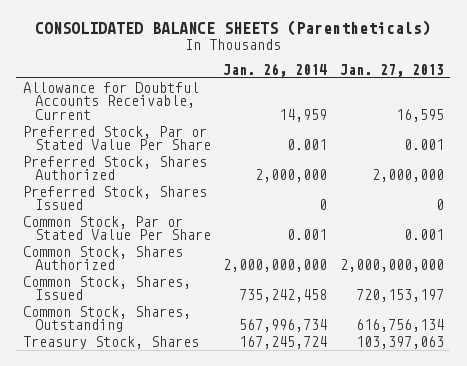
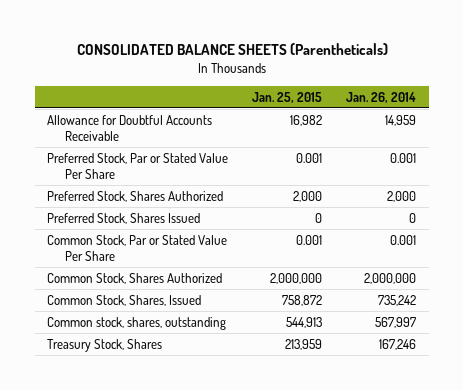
- | Jan. 26, 2014 | Jan. 27, 2013
+ | Jan. 25, 2015 | Jan. 26, 2014
- Allowance for Doubtful Accounts Receivable, Current | 14,959 | 16,595
+ Allowance for Doubtful Accounts Receivable | 16,982 | 14,959
- Preferred Stock, Shares Authorized | 2,000,000 | 2,000,000
+ Preferred Stock, Shares Authorized | 2,000 | 2,000
- Common Stock, Shares Authorized | 2,000,000,000 | 2,000,000,000
- Common Stock, Shares, Issued | 735,242,458 | 720,153,197
- Common Stock, Shares, Outstanding | 567,996,734 | 616,756,134
- Treasury Stock, Shares | 167,245,724 | 103,397,063
+ Common Stock, Shares Authorized | 2,000,000 | 2,000,000
+ Common Stock, Shares, Issued | 758,872 | 735,242
+ Common stock, shares, outstanding | 544,913 | 567,997
+ Treasury Stock, Shares | 213,959 | 167,246

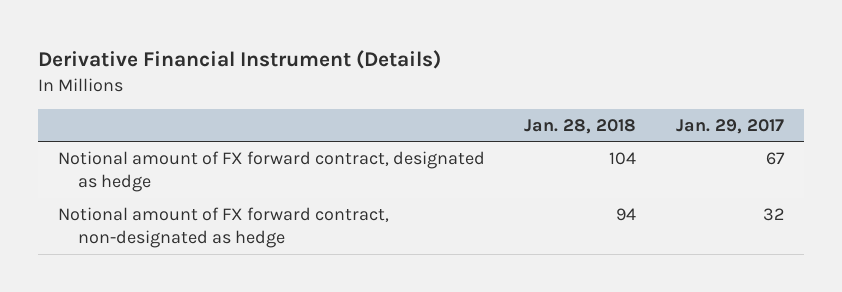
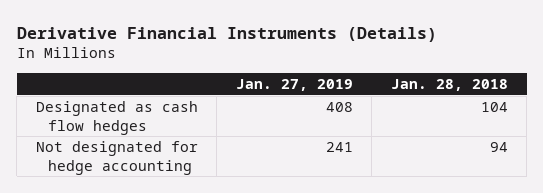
- Derivative Financial Instrument (Details)
+ Derivative Financial Instruments (Details)
- | Jan. 28, 2018 | Jan. 29, 2017
+ | Jan. 27, 2019 | Jan. 28, 2018
- Notional amount of FX forward contract, designated as hedge | 104 | 67
- Notional amount of FX forward contract, non-designated as hedge | 94 | 32
+ Designated as cash flow hedges | 408 | 104
+ Not designated for hedge accounting | 241 | 94

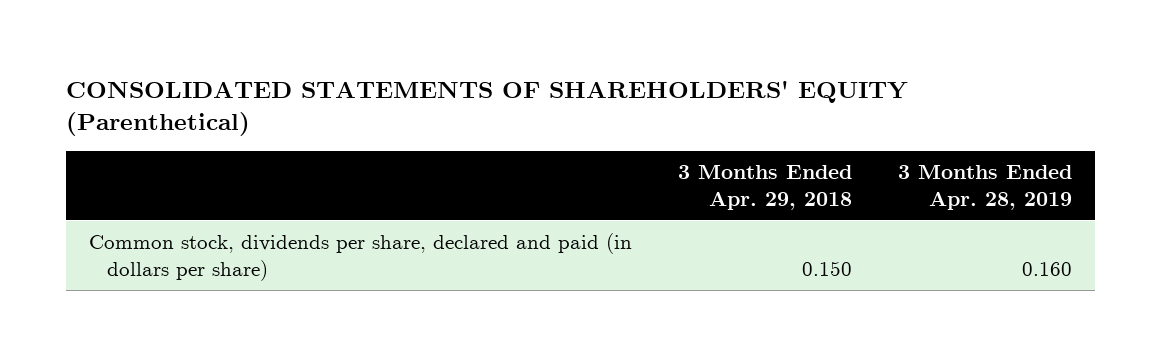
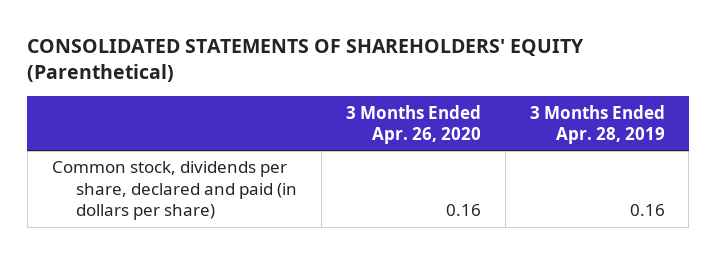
- | 3 Months Ended Apr. 29, 2018 | 3 Months Ended Apr. 28, 2019
+ | 3 Months Ended Apr. 26, 2020 | 3 Months Ended Apr. 28, 2019
- Common stock, dividends per share, declared and paid (in dollars per share) | 0.150 | 0.160
+ Common stock, dividends per share, declared and paid (in dollars per share) | 0.16 | 0.16

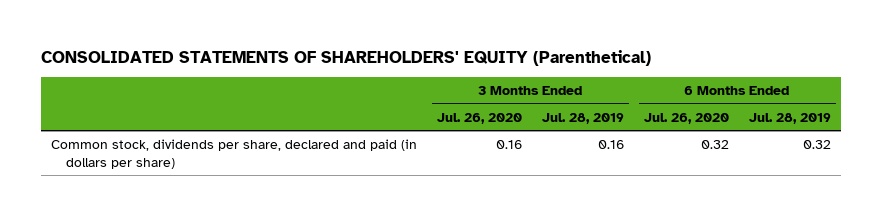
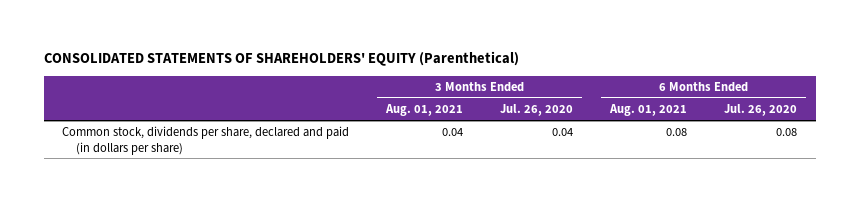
- | 3 Months Ended Jul. 26, 2020 | 3 Months Ended Jul. 28, 2019 | 6 Months Ended Jul. 26, 2020 | 6 Months Ended Jul. 28, 2019
+ | 3 Months Ended Aug. 01, 2021 | 3 Months Ended Jul. 26, 2020 | 6 Months Ended Aug. 01, 2021 | 6 Months Ended Jul. 26, 2020
- Common stock, dividends per share, declared and paid (in dollars per share) | 0.16 | 0.16 | 0.32 | 0.32
+ Common stock, dividends per share, declared and paid (in dollars per share) | 0.04 | 0.04 | 0.08 | 0.08

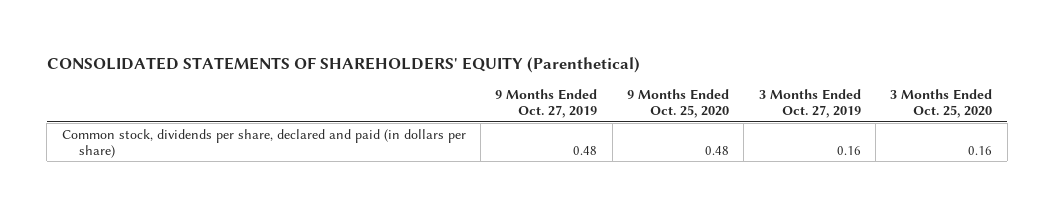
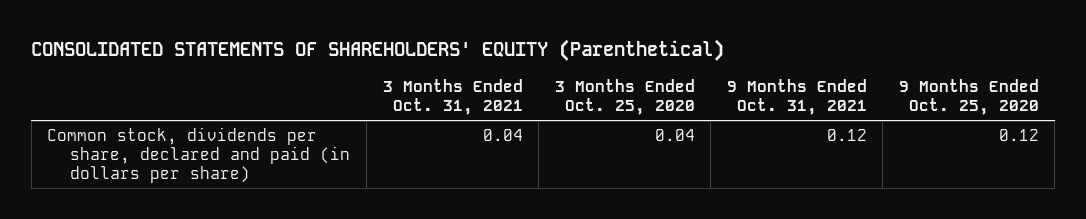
- | 9 Months Ended Oct. 27, 2019 | 9 Months Ended Oct. 25, 2020 | 3 Months Ended Oct. 27, 2019 | 3 Months Ended Oct. 25, 2020
+ | 3 Months Ended Oct. 31, 2021 | 3 Months Ended Oct. 25, 2020 | 9 Months Ended Oct. 31, 2021 | 9 Months Ended Oct. 25, 2020
- Common stock, dividends per share, declared and paid (in dollars per share) | 0.48 | 0.48 | 0.16 | 0.16
+ Common stock, dividends per share, declared and paid (in dollars per share) | 0.04 | 0.04 | 0.12 | 0.12

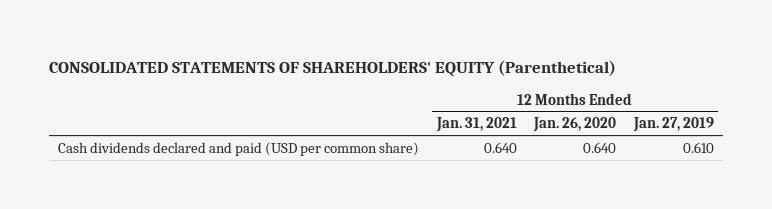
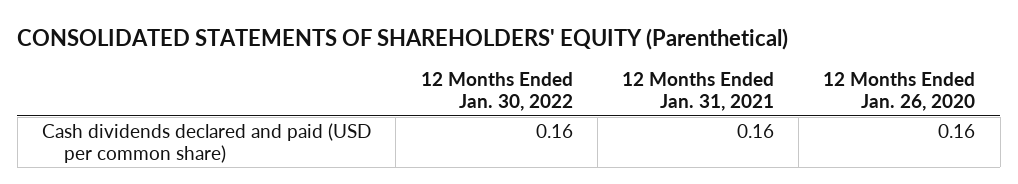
- | 12 Months Ended Jan. 31, 2021 | 12 Months Ended Jan. 26, 2020 | 12 Months Ended Jan. 27, 2019
+ | 12 Months Ended Jan. 30, 2022 | 12 Months Ended Jan. 31, 2021 | 12 Months Ended Jan. 26, 2020
- Cash dividends declared and paid (USD per common share) | 0.640 | 0.640 | 0.610
+ Cash dividends declared and paid (USD per common share) | 0.16 | 0.16 | 0.16

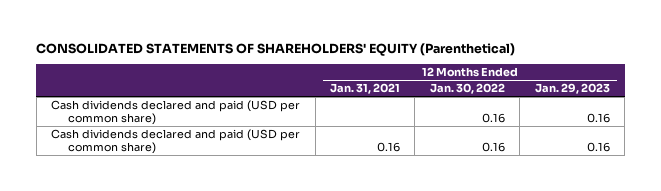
- | 12 Months Ended Jan. 30, 2022 | 12 Months Ended Jan. 31, 2021 | 12 Months Ended Jan. 26, 2020
+ | 12 Months Ended Jan. 31, 2021 | 12 Months Ended Jan. 30, 2022 | 12 Months Ended Jan. 29, 2023
+ Cash dividends declared and paid (USD per common share) | | 0.16 | 0.16

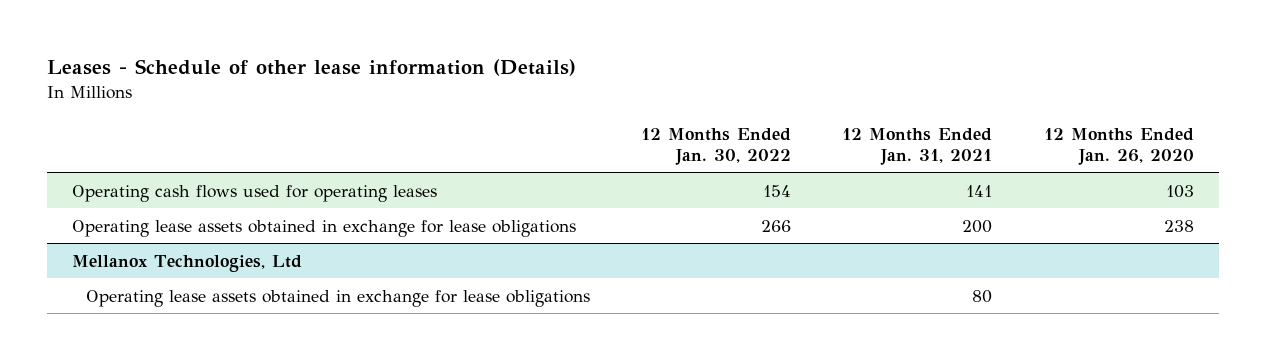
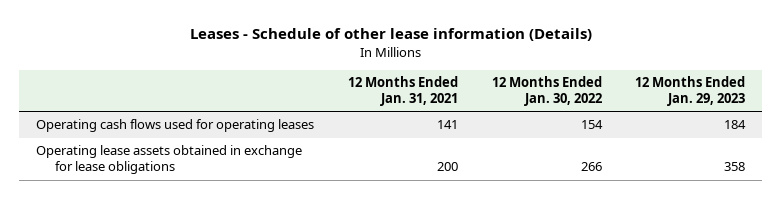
- | 12 Months Ended Jan. 30, 2022 | 12 Months Ended Jan. 31, 2021 | 12 Months Ended Jan. 26, 2020
+ | 12 Months Ended Jan. 31, 2021 | 12 Months Ended Jan. 30, 2022 | 12 Months Ended Jan. 29, 2023
- Mellanox Technologies, Ltd
- Operating lease assets obtained in exchange for lease obligations | | 80 |

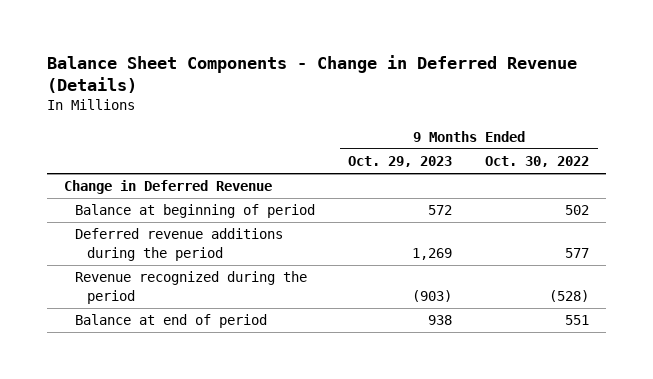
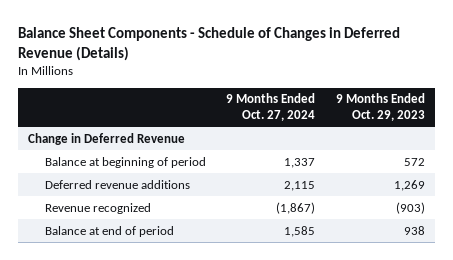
- Balance Sheet Components - Change in Deferred Revenue (Details)
+ Balance Sheet Components - Schedule of Changes in Deferred Revenue (Details)
- | 9 Months Ended Oct. 29, 2023 | 9 Months Ended Oct. 30, 2022
+ | 9 Months Ended Oct. 27, 2024 | 9 Months Ended Oct. 29, 2023
- Deferred revenue additions during the period | 1,269 | 577
- Revenue recognized during the period | (903) | (528)
+ Deferred revenue additions | 2,115 | 1,269
+ Revenue recognized | (1,867) | (903)

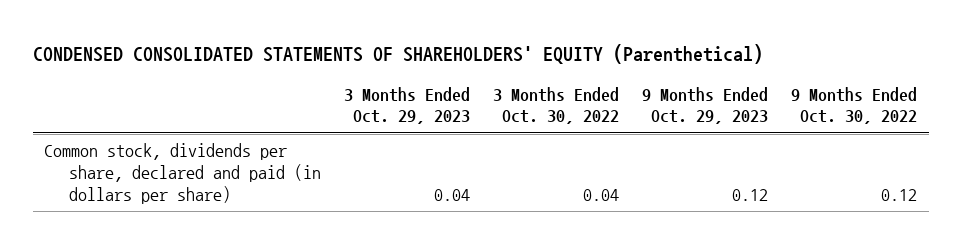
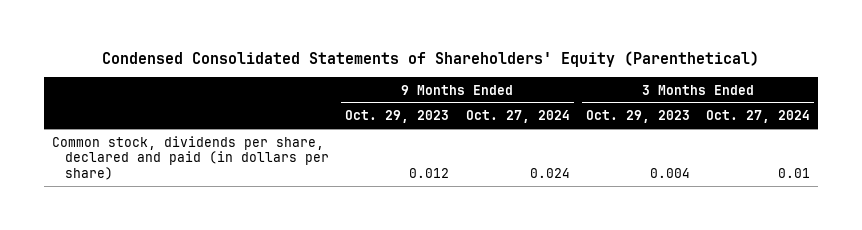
- CONDENSED CONSOLIDATED STATEMENTS OF SHAREHOLDERS' EQUITY (Parenthetical)
+ Condensed Consolidated Statements of Shareholders' Equity (Parenthetical)
- | 3 Months Ended Oct. 29, 2023 | 3 Months Ended Oct. 30, 2022 | 9 Months Ended Oct. 29, 2023 | 9 Months Ended Oct. 30, 2022
+ | 9 Months Ended Oct. 29, 2023 | 9 Months Ended Oct. 27, 2024 | 3 Months Ended Oct. 29, 2023 | 3 Months Ended Oct. 27, 2024
- Common stock, dividends per share, declared and paid (in dollars per share) | 0.04 | 0.04 | 0.12 | 0.12
+ Common stock, dividends per share, declared and paid (in dollars per share) | 0.012 | 0.024 | 0.004 | 0.01

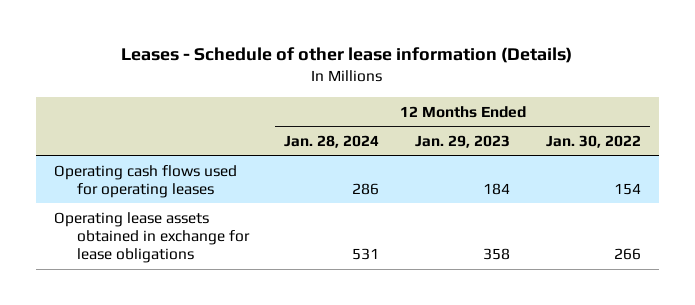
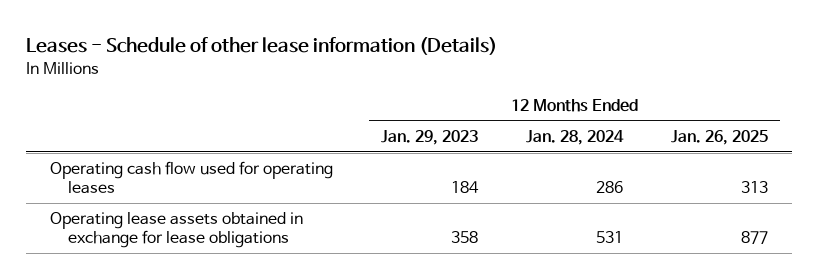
- | 12 Months Ended Jan. 28, 2024 | 12 Months Ended Jan. 29, 2023 | 12 Months Ended Jan. 30, 2022
+ | 12 Months Ended Jan. 29, 2023 | 12 Months Ended Jan. 28, 2024 | 12 Months Ended Jan. 26, 2025
- Operating cash flows used for operating leases | 286 | 184 | 154
+ Operating cash flow used for operating leases | 184 | 286 | 313

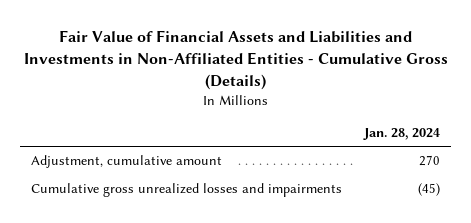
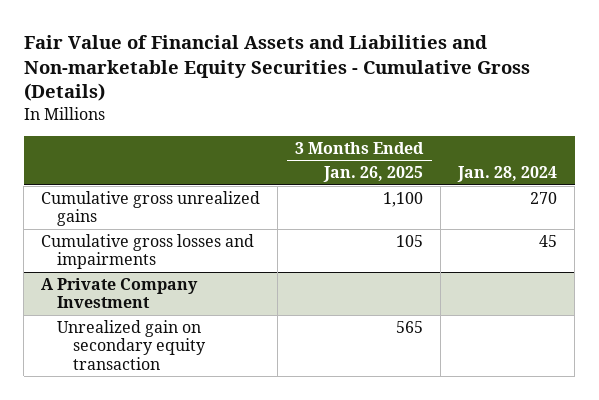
- Fair Value of Financial Assets and Liabilities and Investments in Non-Affiliated Entities - Cumulative Gross (Details)
+ Fair Value of Financial Assets and Liabilities and Non-marketable Equity Securities - Cumulative Gross (Details)
- | Jan. 28, 2024
+ | 3 Months Ended Jan. 26, 2025 | Jan. 28, 2024
- Adjustment, cumulative amount | 270
- Cumulative gross unrealized losses and impairments | (45)
+ Cumulative gross unrealized gains | 1,100 | 270
+ Cumulative gross losses and impairments | 105 | 45
+ A Private Company Investment
+ Unrealized gain on secondary equity transaction | 565 |

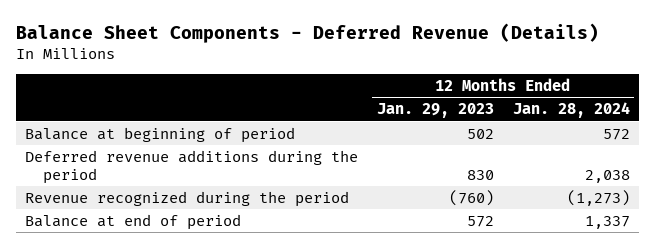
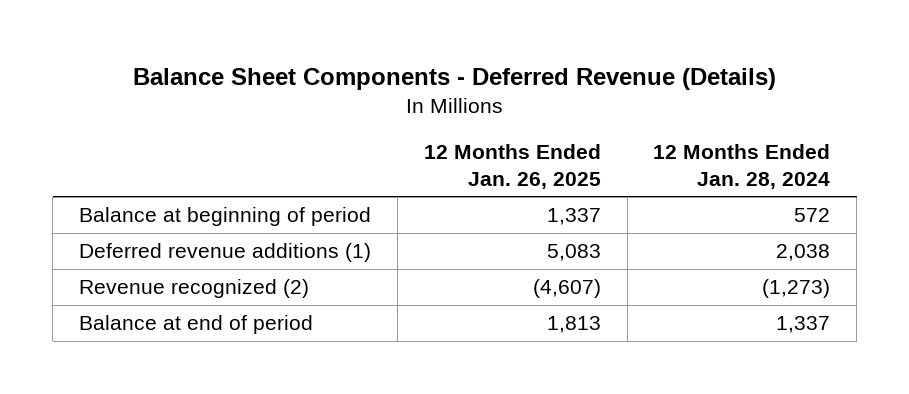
- | 12 Months Ended Jan. 29, 2023 | 12 Months Ended Jan. 28, 2024
+ | 12 Months Ended Jan. 26, 2025 | 12 Months Ended Jan. 28, 2024
- Deferred revenue additions during the period | 830 | 2,038
- Revenue recognized during the period | (760) | (1,273)
+ Deferred revenue additions (1) | 5,083 | 2,038
+ Revenue recognized (2) | (4,607) | (1,273)

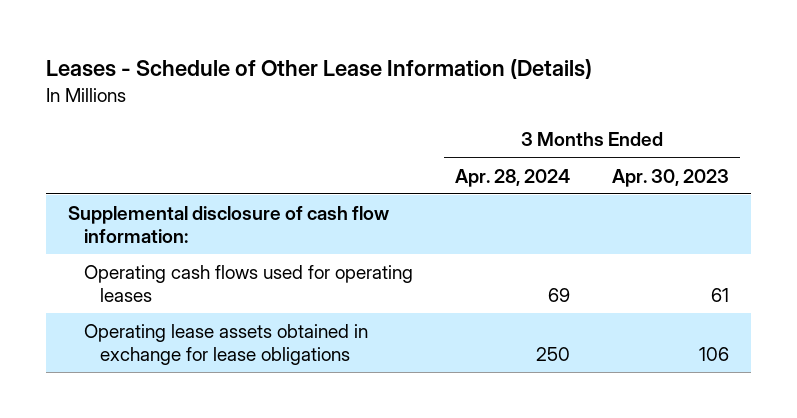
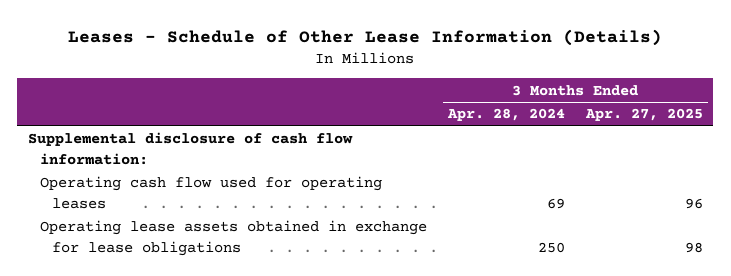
- | 3 Months Ended Apr. 28, 2024 | 3 Months Ended Apr. 30, 2023
+ | 3 Months Ended Apr. 28, 2024 | 3 Months Ended Apr. 27, 2025
- Operating cash flows used for operating leases | 69 | 61
+ Operating cash flow used for operating leases | 69 | 96

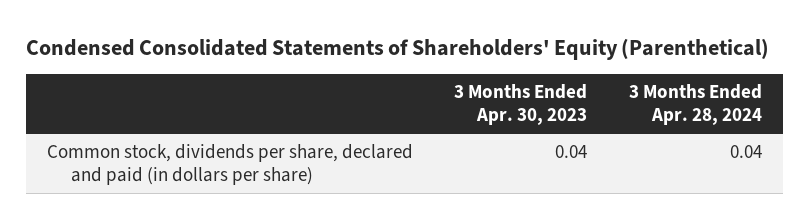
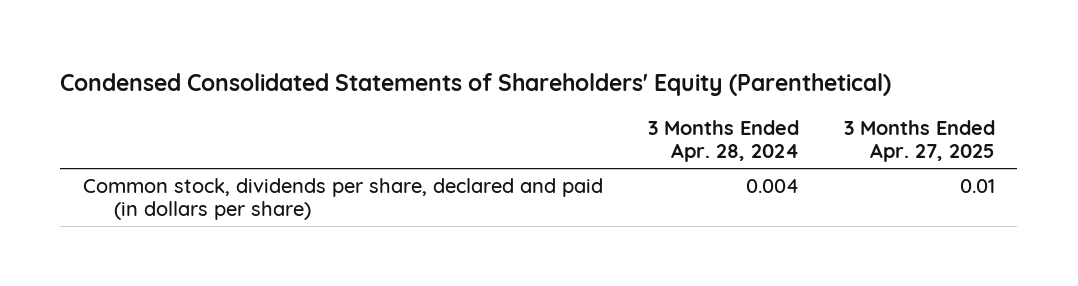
- | 3 Months Ended Apr. 30, 2023 | 3 Months Ended Apr. 28, 2024
+ | 3 Months Ended Apr. 28, 2024 | 3 Months Ended Apr. 27, 2025
- Common stock, dividends per share, declared and paid (in dollars per share) | 0.04 | 0.04
+ Common stock, dividends per share, declared and paid (in dollars per share) | 0.004 | 0.01

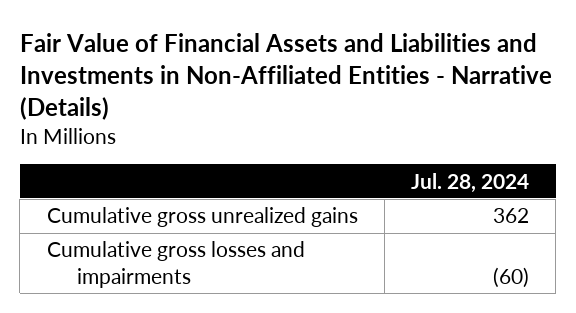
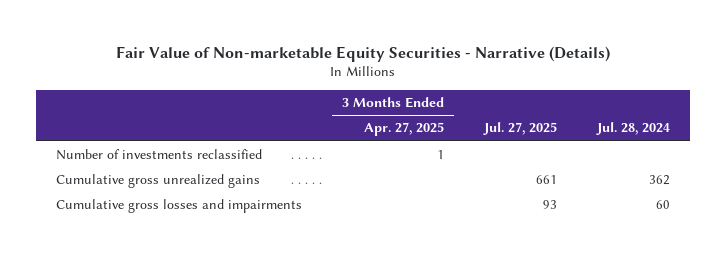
- Fair Value of Financial Assets and Liabilities and Investments in Non-Affiliated Entities - Narrative (Details)
+ Fair Value of Non-marketable Equity Securities - Narrative (Details)
- | Jul. 28, 2024
+ | 3 Months Ended Apr. 27, 2025 | Jul. 27, 2025 | Jul. 28, 2024
+ Number of investments reclassified | 1 | |
- Cumulative gross losses and impairments | (60)
+ Cumulative gross losses and impairments | | 93 | 60

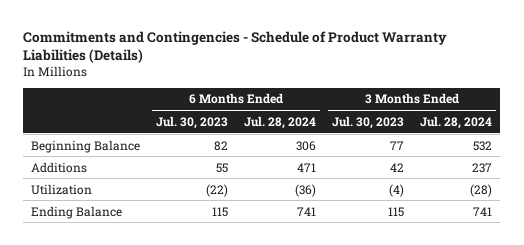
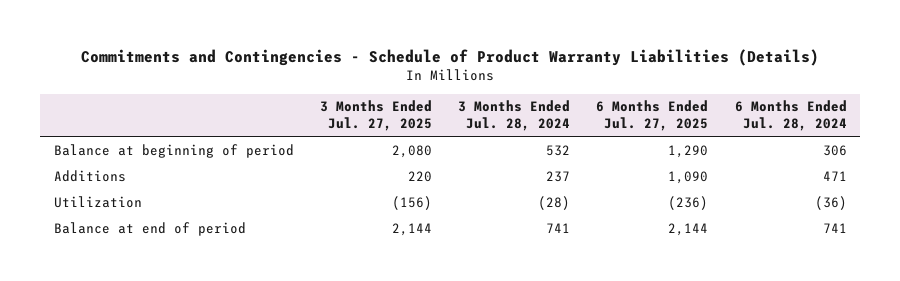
- | 6 Months Ended Jul. 30, 2023 | 6 Months Ended Jul. 28, 2024 | 3 Months Ended Jul. 30, 2023 | 3 Months Ended Jul. 28, 2024
+ | 3 Months Ended Jul. 27, 2025 | 3 Months Ended Jul. 28, 2024 | 6 Months Ended Jul. 27, 2025 | 6 Months Ended Jul. 28, 2024
- Beginning Balance | 82 | 306 | 77 | 532
+ Balance at beginning of period | 2,080 | 532 | 1,290 | 306
- Ending Balance | 115 | 741 | 115 | 741
+ Balance at end of period | 2,144 | 741 | 2,144 | 741

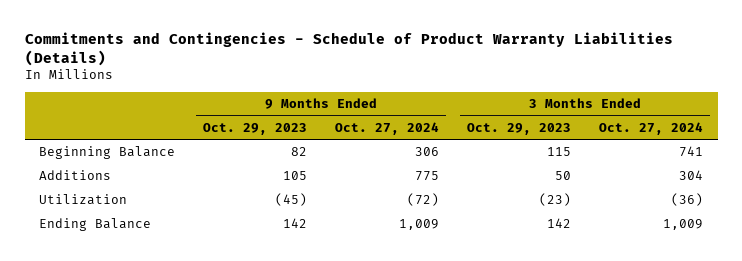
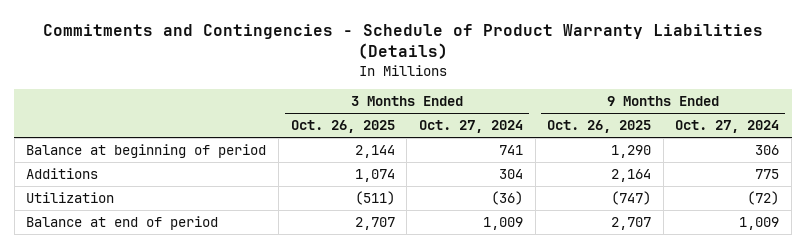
- | 9 Months Ended Oct. 29, 2023 | 9 Months Ended Oct. 27, 2024 | 3 Months Ended Oct. 29, 2023 | 3 Months Ended Oct. 27, 2024
+ | 3 Months Ended Oct. 26, 2025 | 3 Months Ended Oct. 27, 2024 | 9 Months Ended Oct. 26, 2025 | 9 Months Ended Oct. 27, 2024
- Beginning Balance | 82 | 306 | 115 | 741
+ Balance at beginning of period | 2,144 | 741 | 1,290 | 306
- Ending Balance | 142 | 1,009 | 142 | 1,009
+ Balance at end of period | 2,707 | 1,009 | 2,707 | 1,009

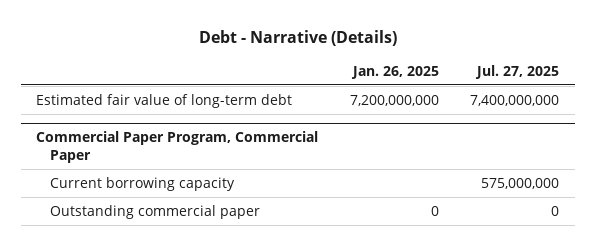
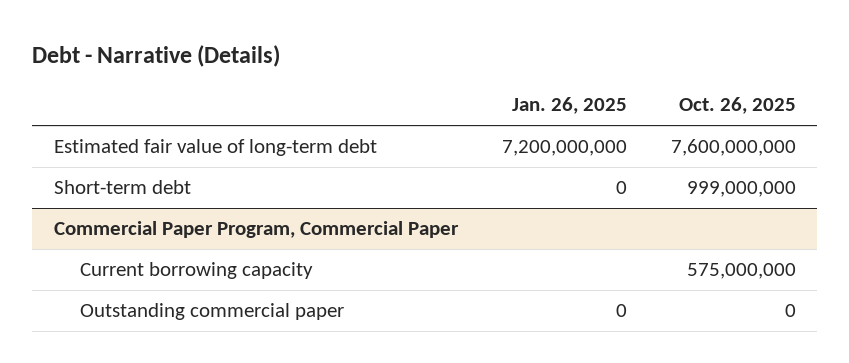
- | Jan. 26, 2025 | Jul. 27, 2025
+ | Jan. 26, 2025 | Oct. 26, 2025
+ Short-term debt | 0 | 999,000,000

